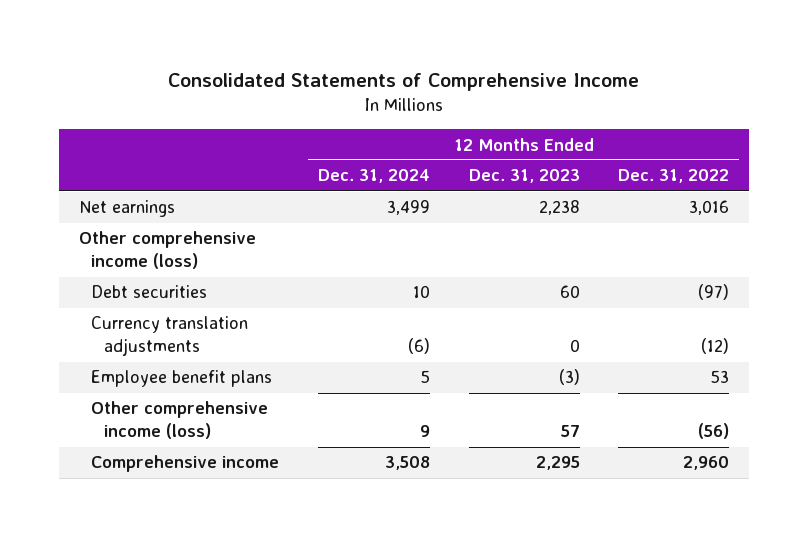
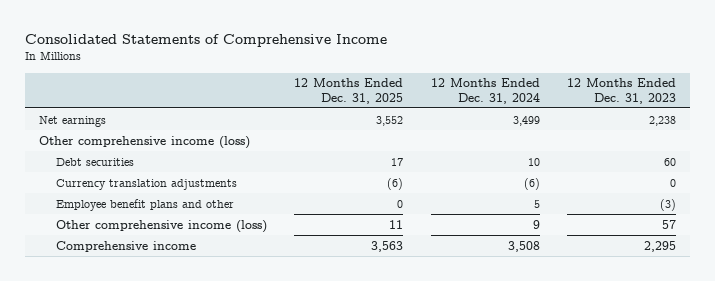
- | 12 Months Ended Dec. 31, 2024 | 12 Months Ended Dec. 31, 2023 | 12 Months Ended Dec. 31, 2022
+ | 12 Months Ended Dec. 31, 2025 | 12 Months Ended Dec. 31, 2024 | 12 Months Ended Dec. 31, 2023
- Employee benefit plans | 5 | (3) | 53
+ Employee benefit plans and other | 0 | 5 | (3)

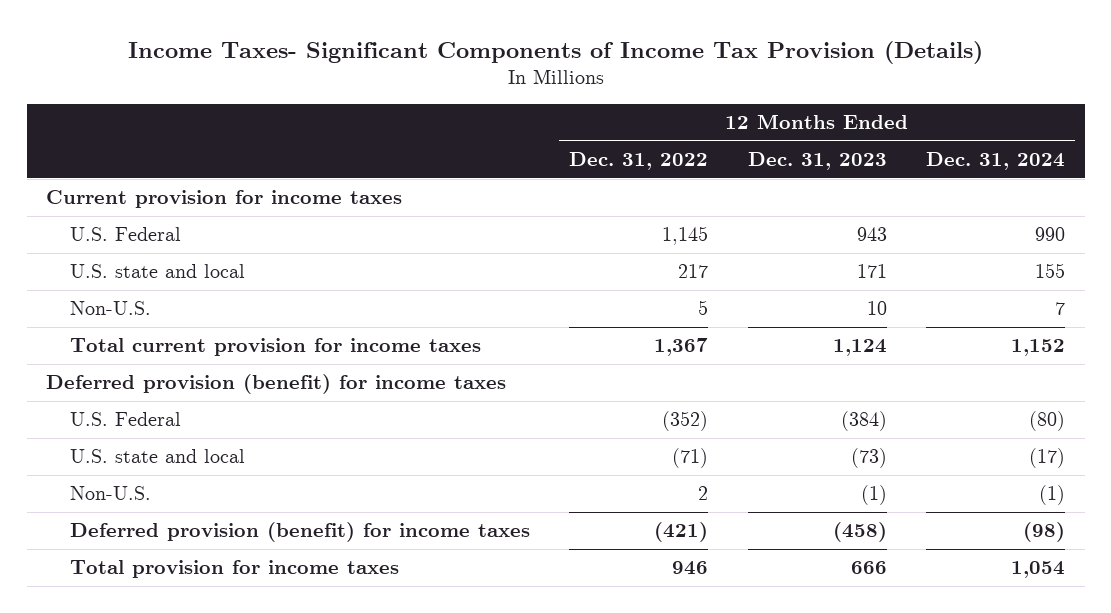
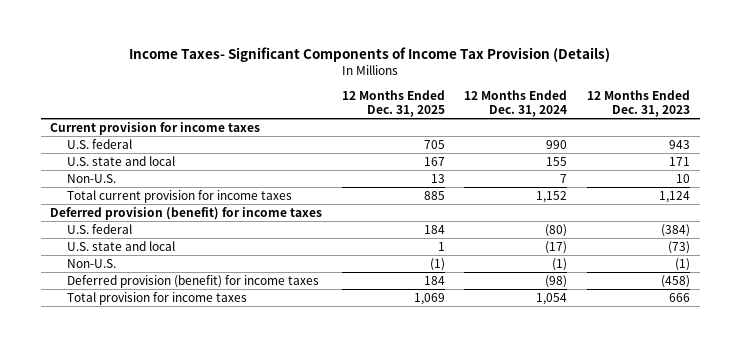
- | 12 Months Ended Dec. 31, 2022 | 12 Months Ended Dec. 31, 2023 | 12 Months Ended Dec. 31, 2024
+ | 12 Months Ended Dec. 31, 2025 | 12 Months Ended Dec. 31, 2024 | 12 Months Ended Dec. 31, 2023
- U.S. Federal | 1,145 | 943 | 990
+ U.S. federal | 705 | 990 | 943
- U.S. Federal | (352) | (384) | (80)
+ U.S. federal | 184 | (80) | (384)

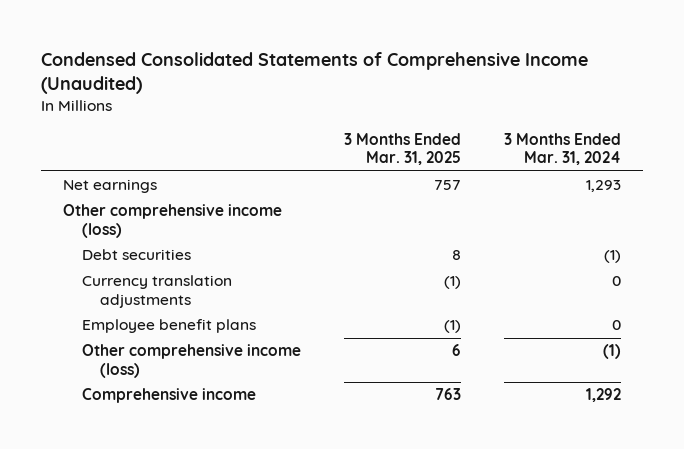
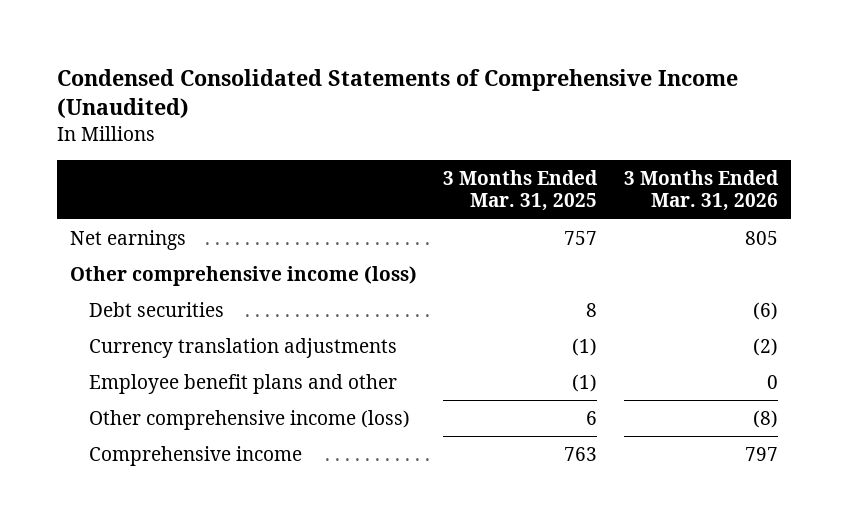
- | 3 Months Ended Mar. 31, 2025 | 3 Months Ended Mar. 31, 2024
+ | 3 Months Ended Mar. 31, 2025 | 3 Months Ended Mar. 31, 2026
- Employee benefit plans | (1) | 0
+ Employee benefit plans and other | (1) | 0

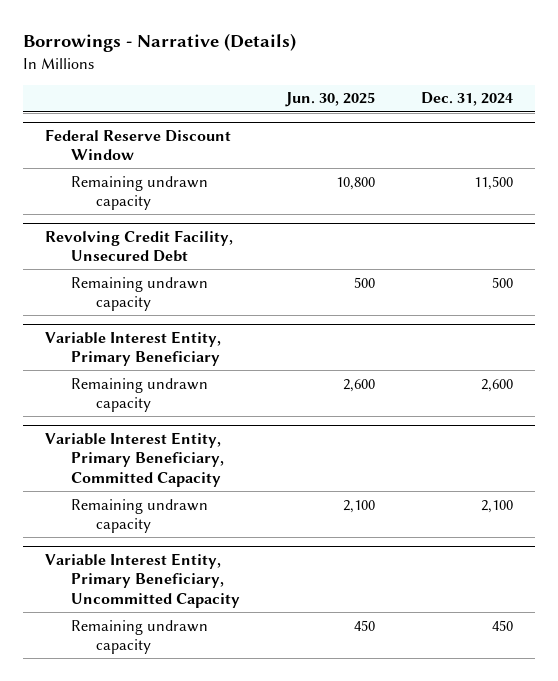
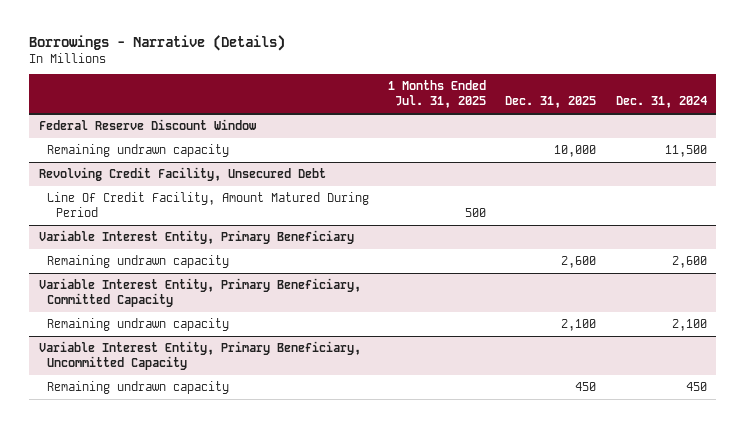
- | Jun. 30, 2025 | Dec. 31, 2024
+ | 1 Months Ended Jul. 31, 2025 | Dec. 31, 2025 | Dec. 31, 2024
@ Revolving Credit Facility, Unsecured Debt
- Remaining undrawn capacity | 500 | 500
+ Line Of Credit Facility, Amount Matured During Period | 500 | |

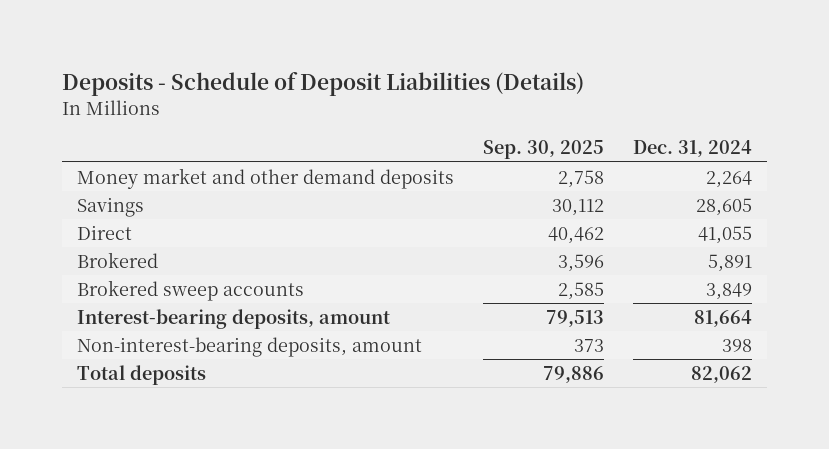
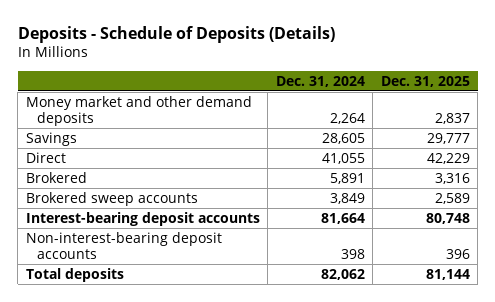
- Deposits - Schedule of Deposit Liabilities (Details)
+ Deposits - Schedule of Deposits (Details)
- | Sep. 30, 2025 | Dec. 31, 2024
+ | Dec. 31, 2024 | Dec. 31, 2025
- Interest-bearing deposits, amount | 79,513 | 81,664
- Non-interest-bearing deposits, amount | 373 | 398
+ Interest-bearing deposit accounts | 81,664 | 80,748
+ Non-interest-bearing deposit accounts | 398 | 396

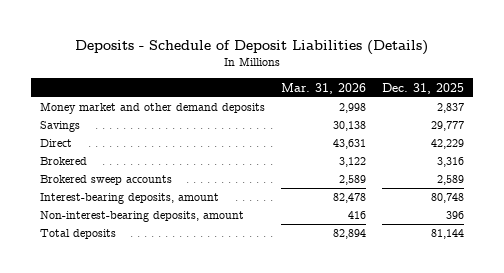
- Deposits - Schedule of Deposits (Details)
+ Deposits - Schedule of Deposit Liabilities (Details)
- | Dec. 31, 2024 | Dec. 31, 2025
+ | Mar. 31, 2026 | Dec. 31, 2025
- Interest-bearing deposit accounts | 81,664 | 80,748
- Non-interest-bearing deposit accounts | 398 | 396
+ Interest-bearing deposits, amount | 82,478 | 80,748
+ Non-interest-bearing deposits, amount | 416 | 396

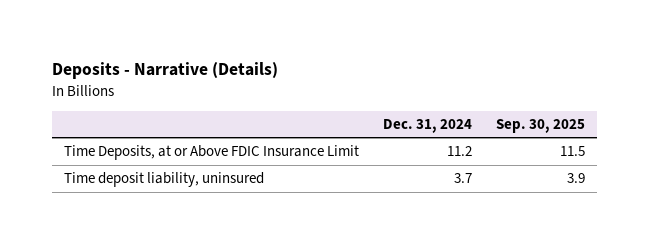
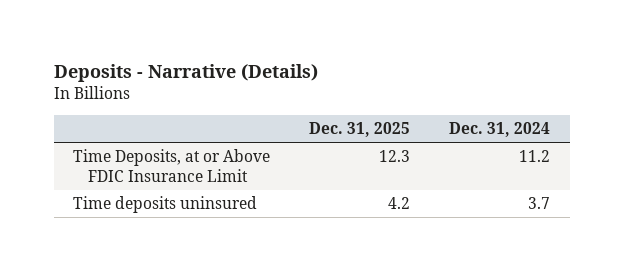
- | Dec. 31, 2024 | Sep. 30, 2025
+ | Dec. 31, 2025 | Dec. 31, 2024
- Time deposit liability, uninsured | 3.7 | 3.9
+ Time deposits uninsured | 4.2 | 3.7

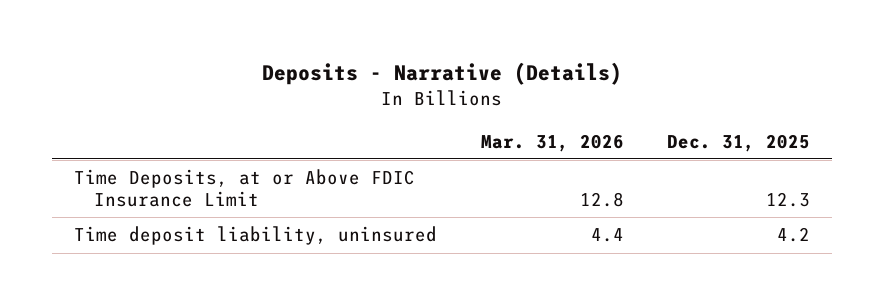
- | Dec. 31, 2025 | Dec. 31, 2024
+ | Mar. 31, 2026 | Dec. 31, 2025
- Time deposits uninsured | 4.2 | 3.7
+ Time deposit liability, uninsured | 4.4 | 4.2

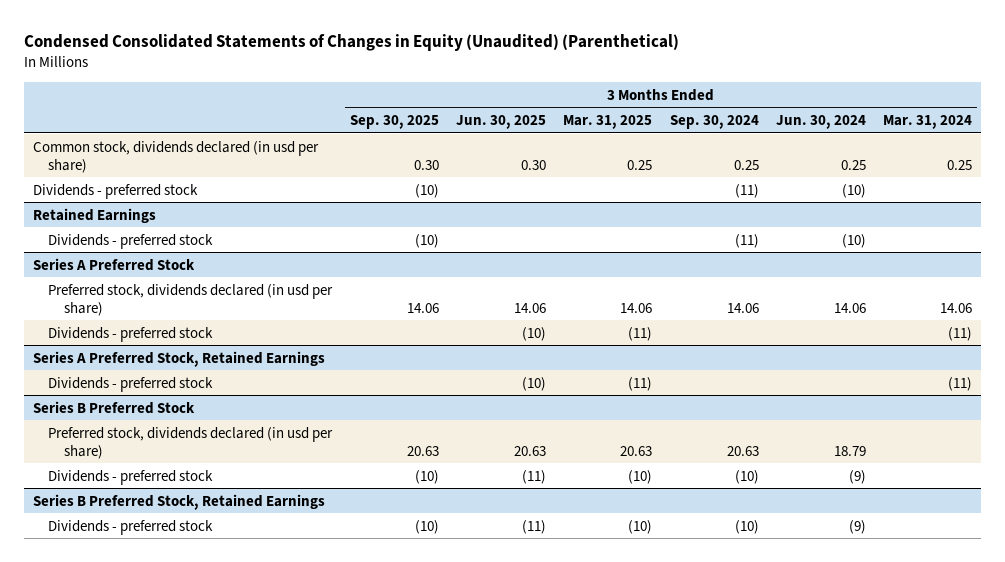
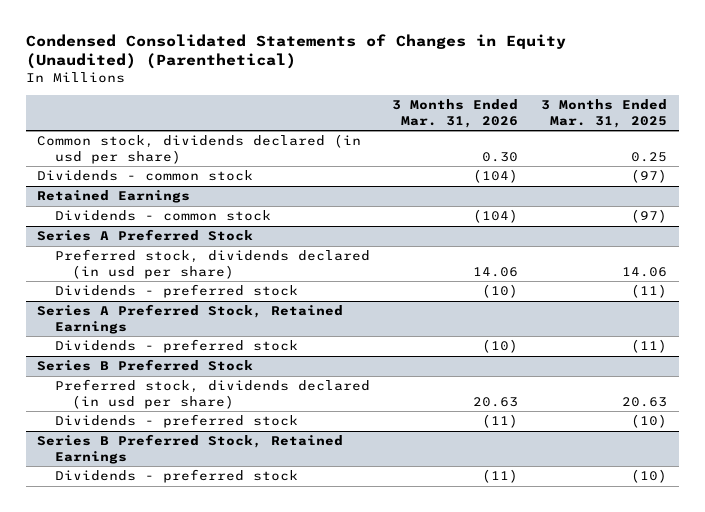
- | 3 Months Ended Sep. 30, 2025 | 3 Months Ended Jun. 30, 2025 | 3 Months Ended Mar. 31, 2025 | 3 Months Ended Sep. 30, 2024 | 3 Months Ended Jun. 30, 2024 | 3 Months Ended Mar. 31, 2024
+ | 3 Months Ended Mar. 31, 2026 | 3 Months Ended Mar. 31, 2025
- Dividends - preferred stock | (10) | | | (11) | (10) |
+ Dividends - common stock | (104) | (97)
@ Retained Earnings
- Dividends - preferred stock | (10) | | | (11) | (10) |
+ Dividends - common stock | (104) | (97)

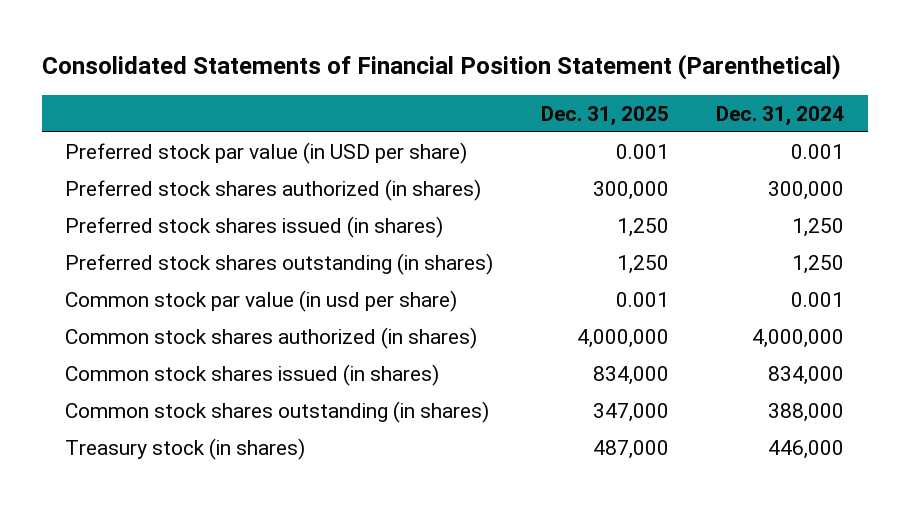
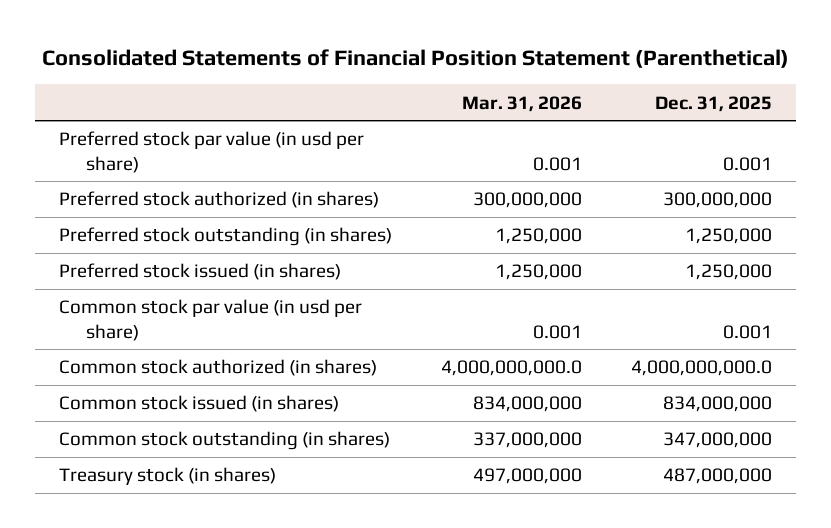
- | Dec. 31, 2025 | Dec. 31, 2024
+ | Mar. 31, 2026 | Dec. 31, 2025
- Preferred stock par value (in USD per share) | 0.001 | 0.001
- Preferred stock shares authorized (in shares) | 300,000 | 300,000
- Preferred stock shares issued (in shares) | 1,250 | 1,250
- Preferred stock shares outstanding (in shares) | 1,250 | 1,250
+ Preferred stock par value (in usd per share) | 0.001 | 0.001
+ Preferred stock authorized (in shares) | 300,000,000 | 300,000,000
+ Preferred stock outstanding (in shares) | 1,250,000 | 1,250,000
+ Preferred stock issued (in shares) | 1,250,000 | 1,250,000
- Common stock shares authorized (in shares) | 4,000,000 | 4,000,000
- Common stock shares issued (in shares) | 834,000 | 834,000
- Common stock shares outstanding (in shares) | 347,000 | 388,000
- Treasury stock (in shares) | 487,000 | 446,000
+ Common stock authorized (in shares) | 4,000,000,000.0 | 4,000,000,000.0
+ Common stock issued (in shares) | 834,000,000 | 834,000,000
+ Common stock outstanding (in shares) | 337,000,000 | 347,000,000
+ Treasury stock (in shares) | 497,000,000 | 487,000,000

